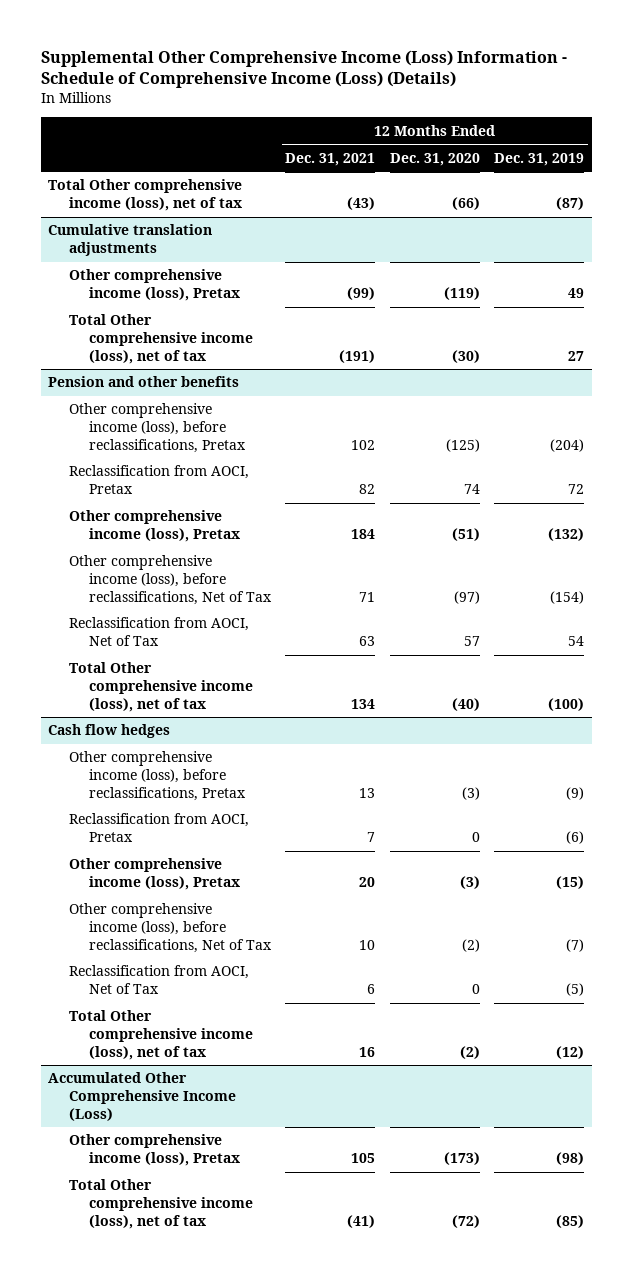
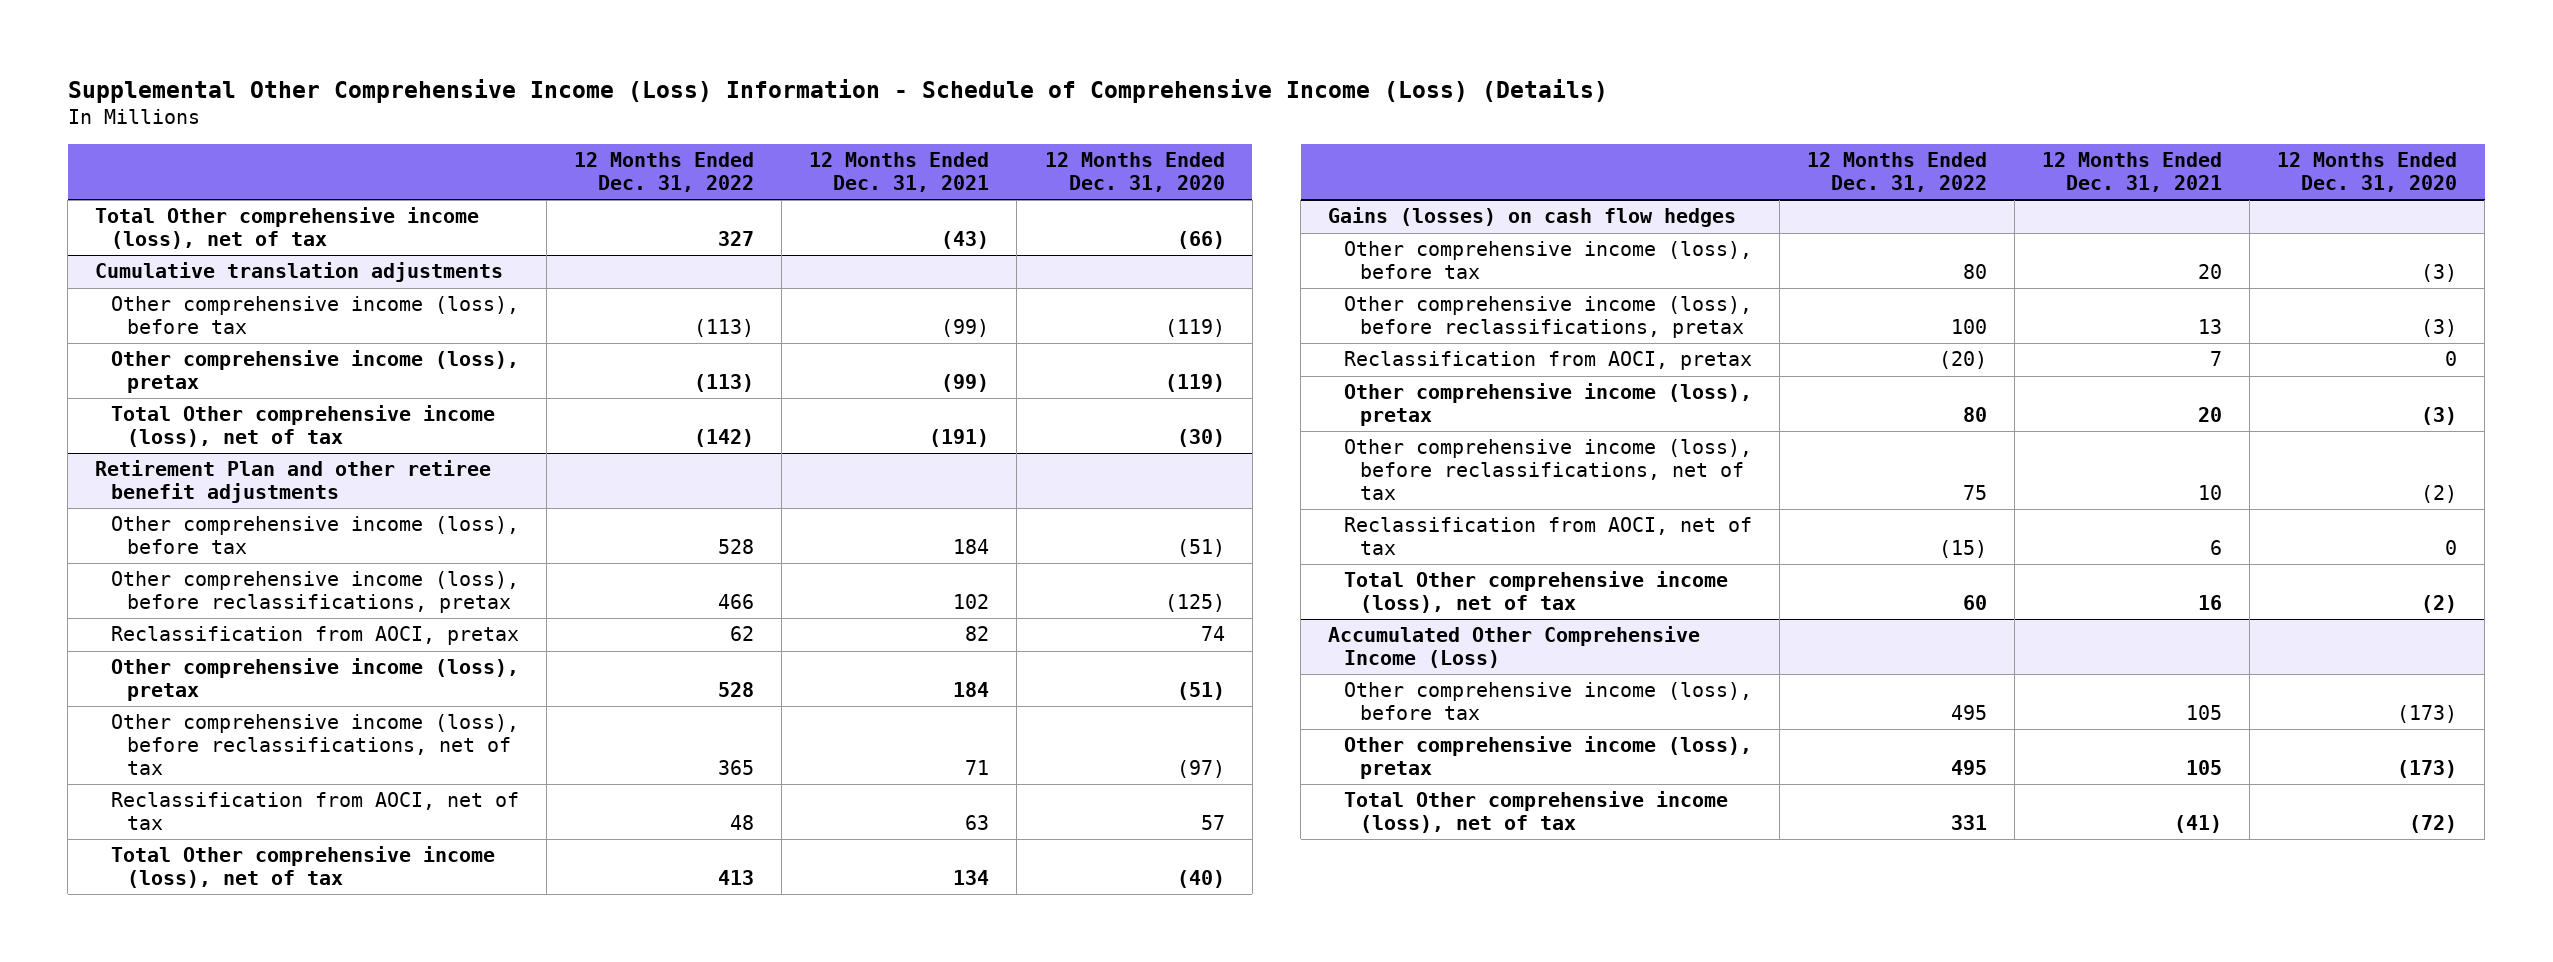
- | 12 Months Ended Dec. 31, 2021 | 12 Months Ended Dec. 31, 2020 | 12 Months Ended Dec. 31, 2019
+ | 12 Months Ended Dec. 31, 2022 | 12 Months Ended Dec. 31, 2021 | 12 Months Ended Dec. 31, 2020
@ Cumulative translation adjustments
- Other comprehensive income (loss), Pretax | (99) | (119) | 49
+ Other comprehensive income (loss), before tax | (113) | (99) | (119)
+ Other comprehensive income (loss), pretax | (113) | (99) | (119)
- Pension and other benefits
- Other comprehensive income (loss), before reclassifications, Pretax | 102 | (125) | (204)
- Reclassification from AOCI, Pretax | 82 | 74 | 72
- Other comprehensive income (loss), Pretax | 184 | (51) | (132)
- Other comprehensive income (loss), before reclassifications, Net of Tax | 71 | (97) | (154)
- Reclassification from AOCI, Net of Tax | 63 | 57 | 54
+ Retirement Plan and other retiree benefit adjustments
+ Other comprehensive income (loss), before tax | 528 | 184 | (51)
+ Other comprehensive income (loss), before reclassifications, pretax | 466 | 102 | (125)
+ Reclassification from AOCI, pretax | 62 | 82 | 74
+ Other comprehensive income (loss), pretax | 528 | 184 | (51)
+ Other comprehensive income (loss), before reclassifications, net of tax | 365 | 71 | (97)
+ Reclassification from AOCI, net of tax | 48 | 63 | 57
- Cash flow hedges
- Other comprehensive income (loss), before reclassifications, Pretax | 13 | (3) | (9)
- Reclassification from AOCI, Pretax | 7 | 0 | (6)
- Other comprehensive income (loss), Pretax | 20 | (3) | (15)
- Other comprehensive income (loss), before reclassifications, Net of Tax | 10 | (2) | (7)
- Reclassification from AOCI, Net of Tax | 6 | 0 | (5)
+ Gains (losses) on cash flow hedges
+ Other comprehensive income (loss), before tax | 80 | 20 | (3)
+ Other comprehensive income (loss), before reclassifications, pretax | 100 | 13 | (3)
+ Reclassification from AOCI, pretax | (20) | 7 | 0
+ Other comprehensive income (loss), pretax | 80 | 20 | (3)
+ Other comprehensive income (loss), before reclassifications, net of tax | 75 | 10 | (2)
+ Reclassification from AOCI, net of tax | (15) | 6 | 0
@ Accumulated Other Comprehensive Income (Loss)
- Other comprehensive income (loss), Pretax | 105 | (173) | (98)
+ Other comprehensive income (loss), before tax | 495 | 105 | (173)
+ Other comprehensive income (loss), pretax | 495 | 105 | (173)

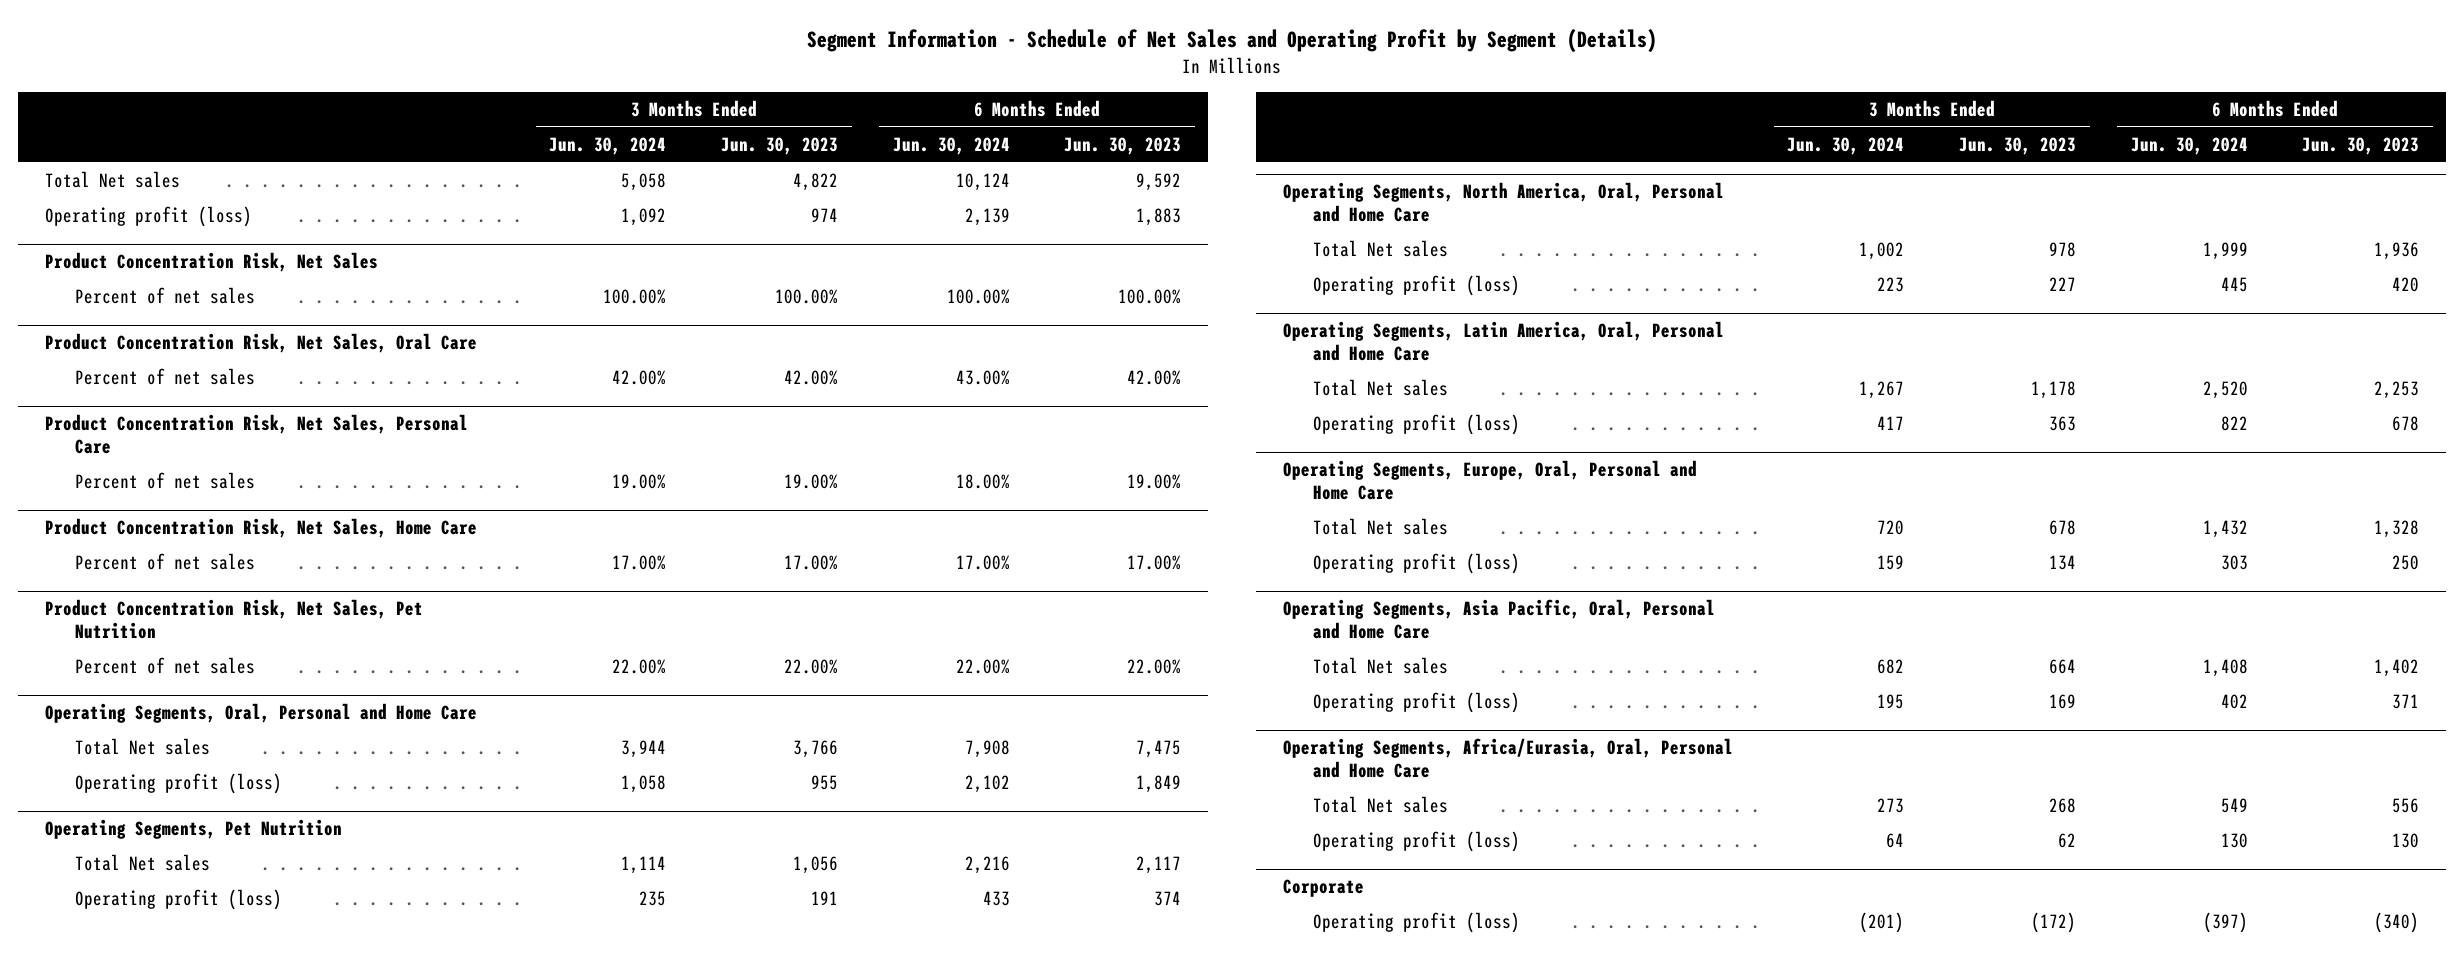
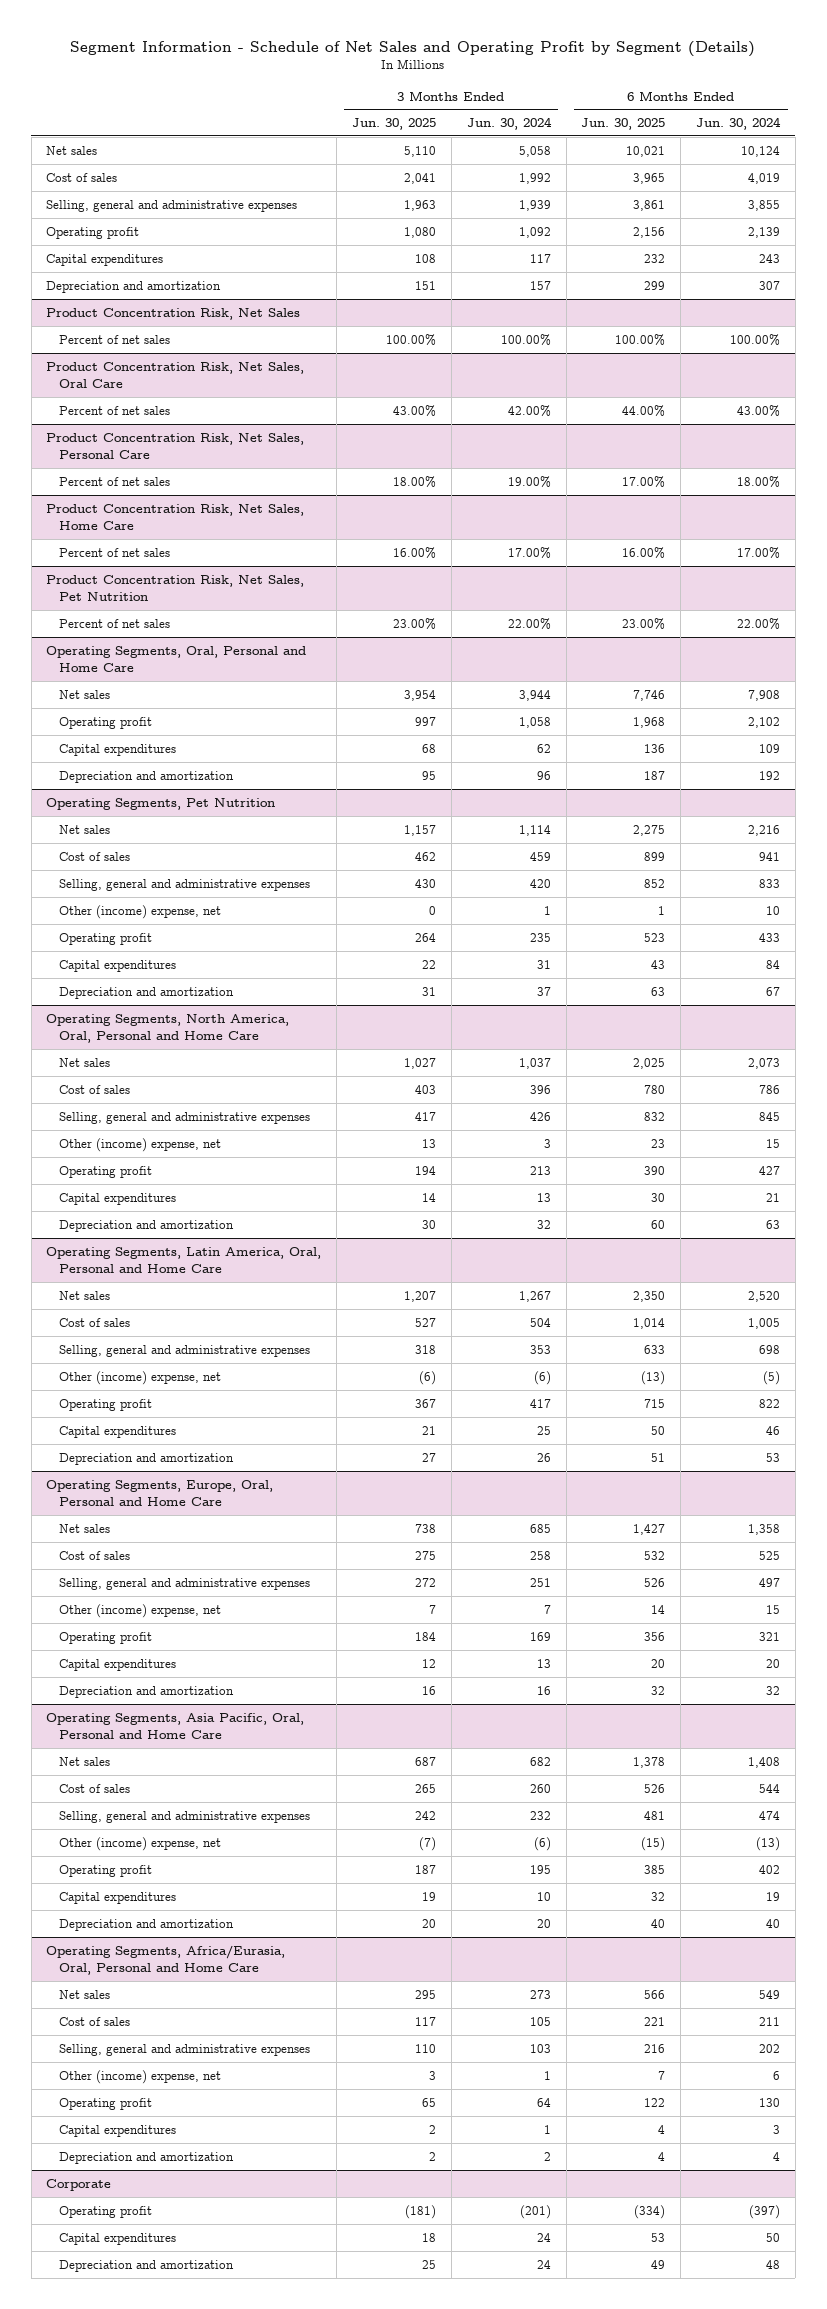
- | 3 Months Ended Jun. 30, 2024 | 3 Months Ended Jun. 30, 2023 | 6 Months Ended Jun. 30, 2024 | 6 Months Ended Jun. 30, 2023
+ | 3 Months Ended Jun. 30, 2025 | 3 Months Ended Jun. 30, 2024 | 6 Months Ended Jun. 30, 2025 | 6 Months Ended Jun. 30, 2024
- Total Net sales | 5,058 | 4,822 | 10,124 | 9,592
- Operating profit (loss) | 1,092 | 974 | 2,139 | 1,883
+ Net sales | 5,110 | 5,058 | 10,021 | 10,124
+ Cost of sales | 2,041 | 1,992 | 3,965 | 4,019
+ Selling, general and administrative expenses | 1,963 | 1,939 | 3,861 | 3,855
+ Operating profit | 1,080 | 1,092 | 2,156 | 2,139
+ Capital expenditures | 108 | 117 | 232 | 243
+ Depreciation and amortization | 151 | 157 | 299 | 307
@ Operating Segments, Oral, Personal and Home Care
- Total Net sales | 3,944 | 3,766 | 7,908 | 7,475
- Operating profit (loss) | 1,058 | 955 | 2,102 | 1,849
+ Net sales | 3,954 | 3,944 | 7,746 | 7,908
+ Operating profit | 997 | 1,058 | 1,968 | 2,102
+ Capital expenditures | 68 | 62 | 136 | 109
+ Depreciation and amortization | 95 | 96 | 187 | 192
@ Operating Segments, Pet Nutrition
- Total Net sales | 1,114 | 1,056 | 2,216 | 2,117
- Operating profit (loss) | 235 | 191 | 433 | 374
+ Net sales | 1,157 | 1,114 | 2,275 | 2,216
+ Cost of sales | 462 | 459 | 899 | 941
+ Selling, general and administrative expenses | 430 | 420 | 852 | 833
+ Other (income) expense, net | 0 | 1 | 1 | 10
+ Operating profit | 264 | 235 | 523 | 433
+ Capital expenditures | 22 | 31 | 43 | 84
+ Depreciation and amortization | 31 | 37 | 63 | 67
@ Operating Segments, North America, Oral, Personal and Home Care
- Total Net sales | 1,002 | 978 | 1,999 | 1,936
- Operating profit (loss) | 223 | 227 | 445 | 420
+ Net sales | 1,027 | 1,037 | 2,025 | 2,073
+ Cost of sales | 403 | 396 | 780 | 786
+ Selling, general and administrative expenses | 417 | 426 | 832 | 845
+ Other (income) expense, net | 13 | 3 | 23 | 15
+ Operating profit | 194 | 213 | 390 | 427
+ Capital expenditures | 14 | 13 | 30 | 21
+ Depreciation and amortization | 30 | 32 | 60 | 63
@ Operating Segments, Latin America, Oral, Personal and Home Care
- Total Net sales | 1,267 | 1,178 | 2,520 | 2,253
- Operating profit (loss) | 417 | 363 | 822 | 678
+ Net sales | 1,207 | 1,267 | 2,350 | 2,520
+ Cost of sales | 527 | 504 | 1,014 | 1,005
+ Selling, general and administrative expenses | 318 | 353 | 633 | 698
+ Other (income) expense, net | (6) | (6) | (13) | (5)
+ Operating profit | 367 | 417 | 715 | 822
+ Capital expenditures | 21 | 25 | 50 | 46
+ Depreciation and amortization | 27 | 26 | 51 | 53
@ Operating Segments, Europe, Oral, Personal and Home Care
- Total Net sales | 720 | 678 | 1,432 | 1,328
- Operating profit (loss) | 159 | 134 | 303 | 250
+ Net sales | 738 | 685 | 1,427 | 1,358
+ Cost of sales | 275 | 258 | 532 | 525
+ Selling, general and administrative expenses | 272 | 251 | 526 | 497
+ Other (income) expense, net | 7 | 7 | 14 | 15
+ Operating profit | 184 | 169 | 356 | 321
+ Capital expenditures | 12 | 13 | 20 | 20
+ Depreciation and amortization | 16 | 16 | 32 | 32
@ Operating Segments, Asia Pacific, Oral, Personal and Home Care
- Total Net sales | 682 | 664 | 1,408 | 1,402
- Operating profit (loss) | 195 | 169 | 402 | 371
+ Net sales | 687 | 682 | 1,378 | 1,408
+ Cost of sales | 265 | 260 | 526 | 544
+ Selling, general and administrative expenses | 242 | 232 | 481 | 474
+ Other (income) expense, net | (7) | (6) | (15) | (13)
+ Operating profit | 187 | 195 | 385 | 402
+ Capital expenditures | 19 | 10 | 32 | 19
+ Depreciation and amortization | 20 | 20 | 40 | 40
@ Operating Segments, Africa/Eurasia, Oral, Personal and Home Care
- Total Net sales | 273 | 268 | 549 | 556
- Operating profit (loss) | 64 | 62 | 130 | 130
+ Net sales | 295 | 273 | 566 | 549
+ Cost of sales | 117 | 105 | 221 | 211
+ Selling, general and administrative expenses | 110 | 103 | 216 | 202
+ Other (income) expense, net | 3 | 1 | 7 | 6
+ Operating profit | 65 | 64 | 122 | 130
+ Capital expenditures | 2 | 1 | 4 | 3
+ Depreciation and amortization | 2 | 2 | 4 | 4
@ Corporate
- Operating profit (loss) | (201) | (172) | (397) | (340)
+ Operating profit | (181) | (201) | (334) | (397)
+ Capital expenditures | 18 | 24 | 53 | 50
+ Depreciation and amortization | 25 | 24 | 49 | 48

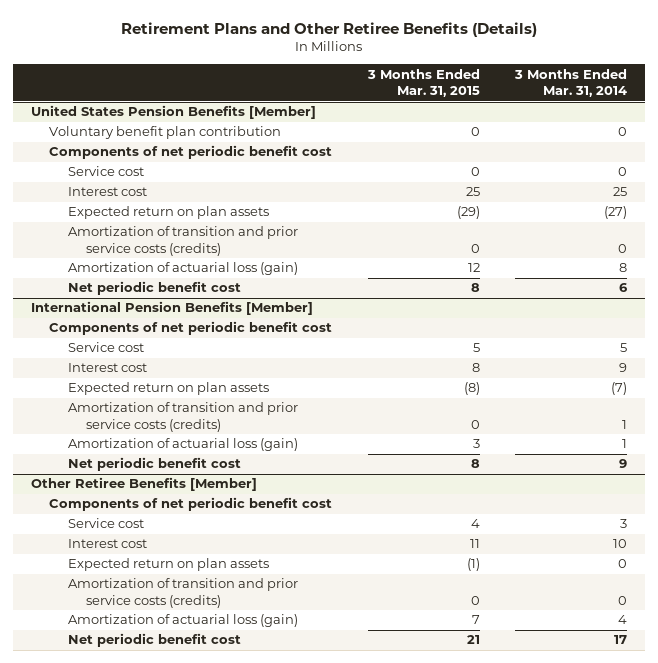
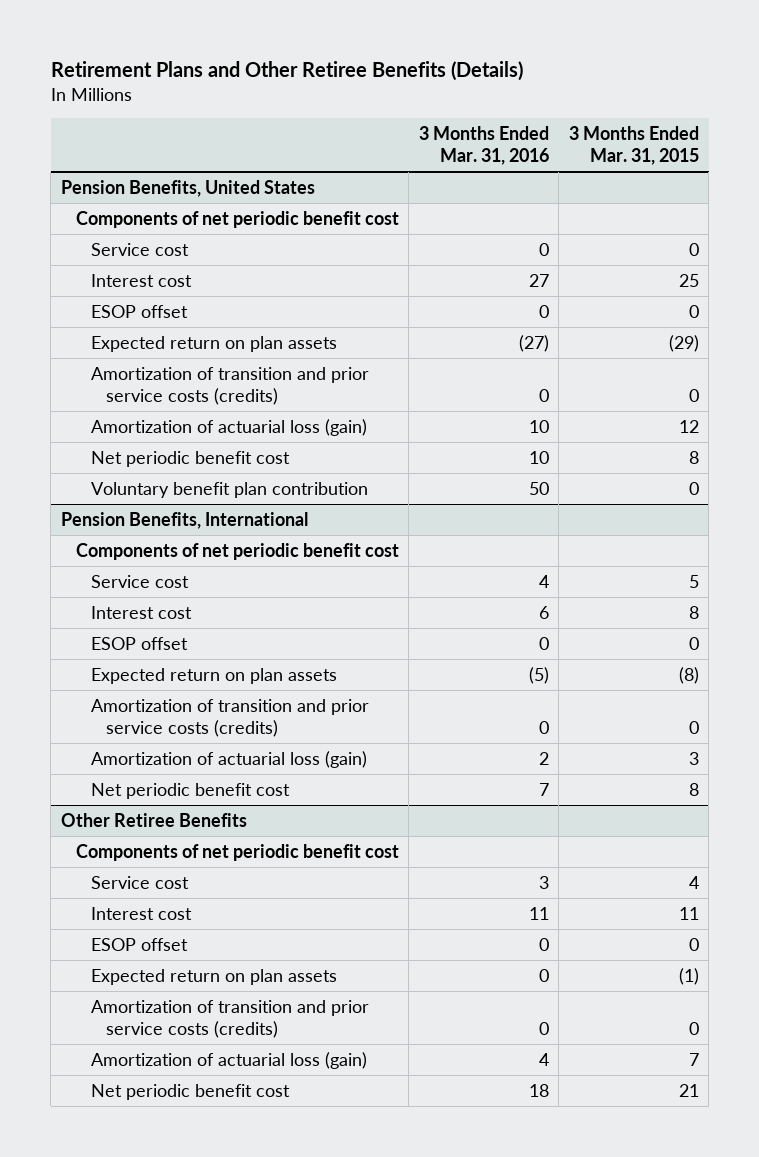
- | 3 Months Ended Mar. 31, 2015 | 3 Months Ended Mar. 31, 2014
+ | 3 Months Ended Mar. 31, 2016 | 3 Months Ended Mar. 31, 2015
- United States Pension Benefits [Member]
- Voluntary benefit plan contribution | 0 | 0
+ Pension Benefits, United States
+ ESOP offset | 0 | 0
- International Pension Benefits [Member]
+ Voluntary benefit plan contribution | 50 | 0
+ Pension Benefits, International
+ ESOP offset | 0 | 0
- Other Retiree Benefits [Member]
+ Other Retiree Benefits
+ ESOP offset | 0 | 0

